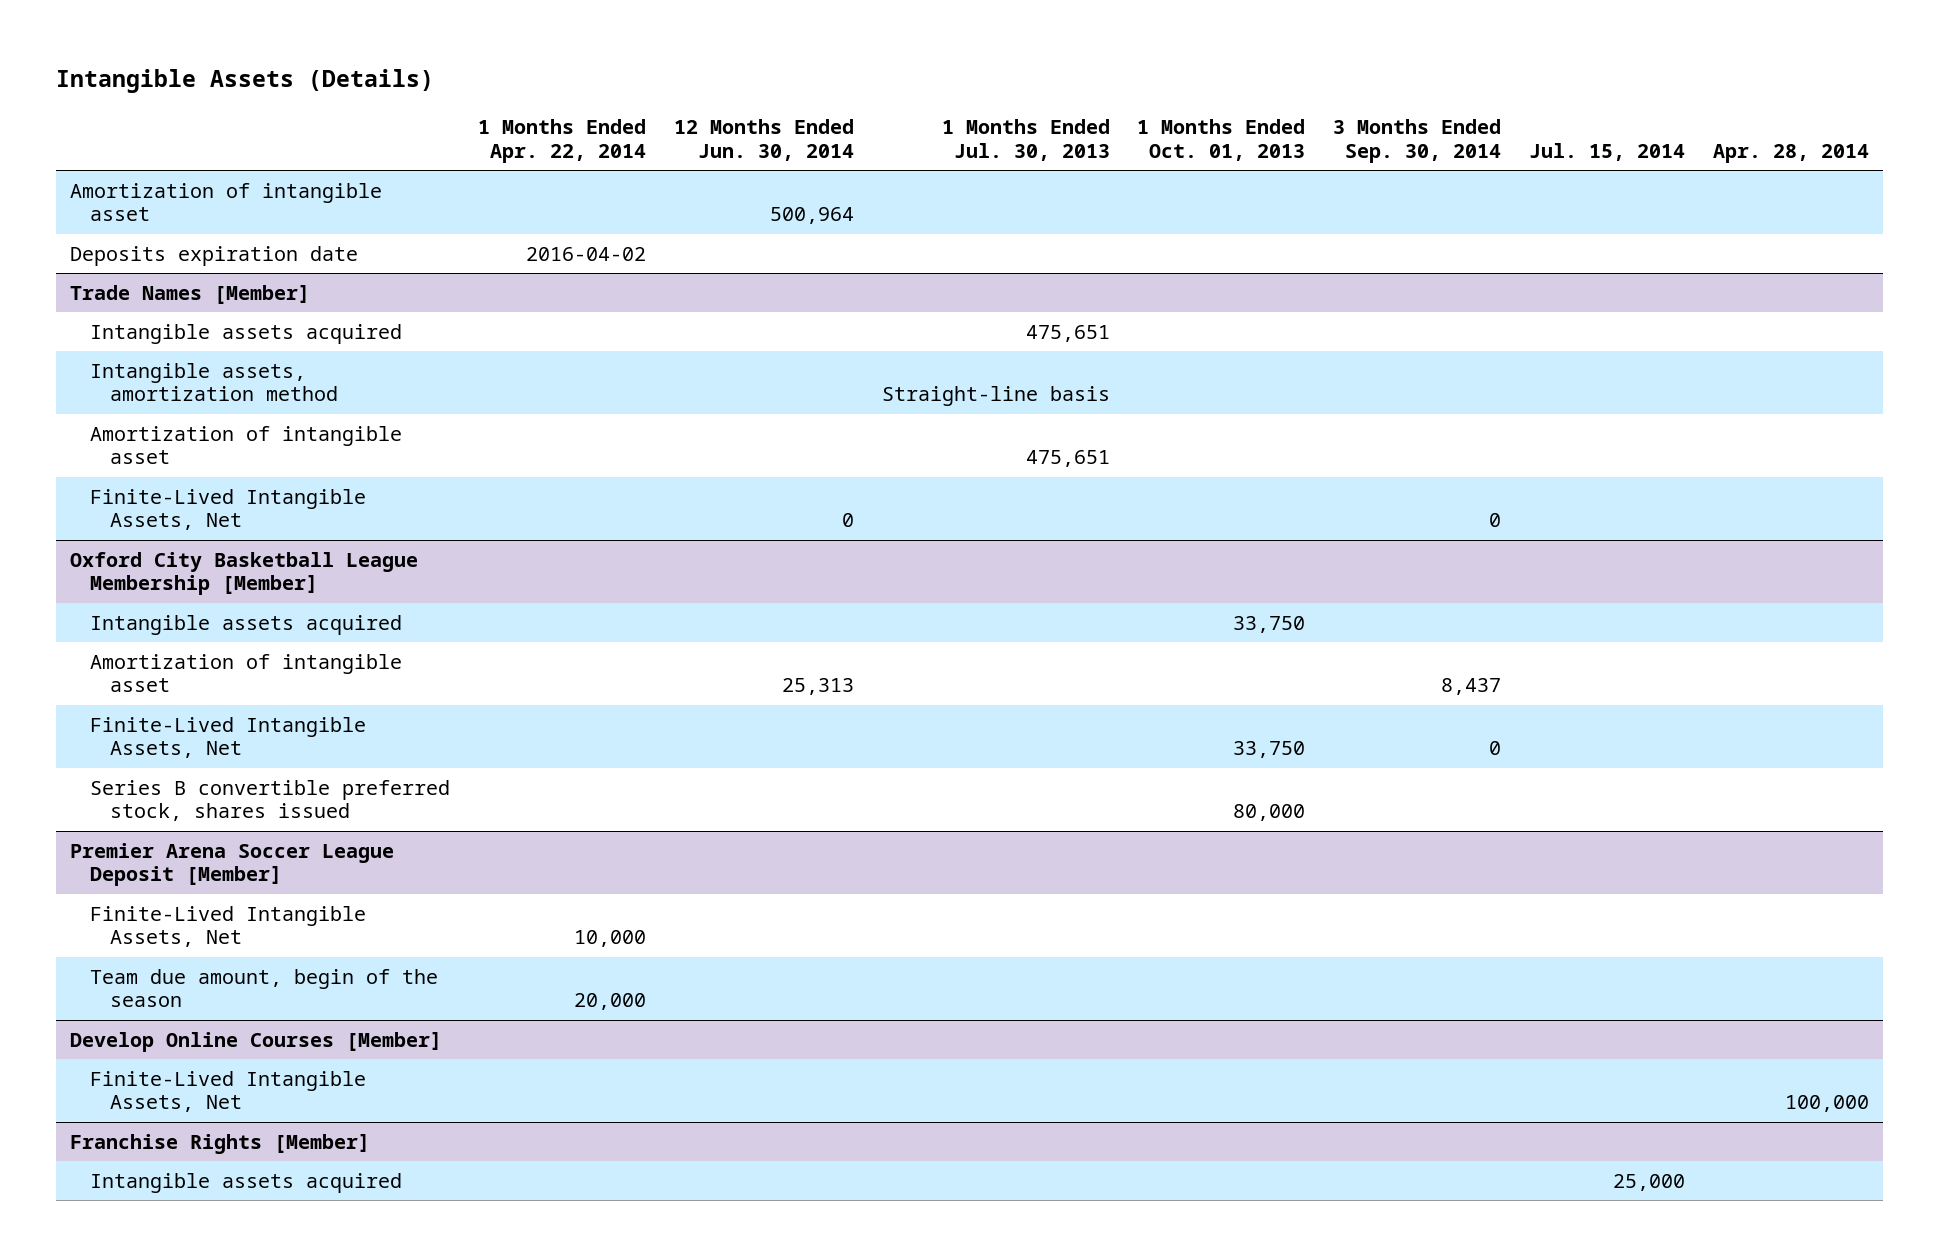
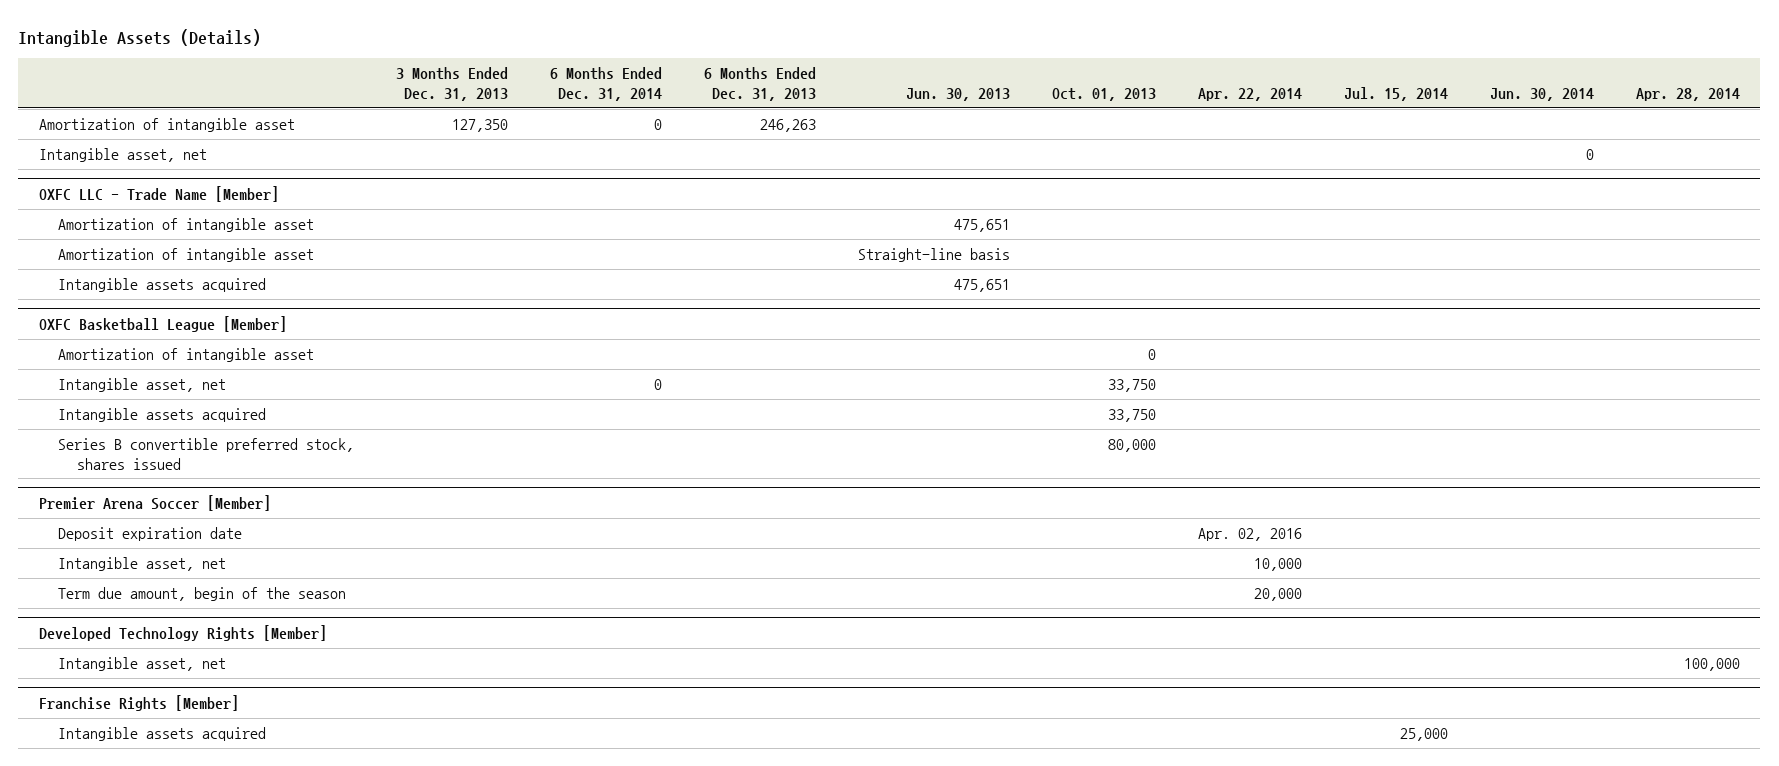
- | 1 Months Ended Apr. 22, 2014 | 12 Months Ended Jun. 30, 2014 | 1 Months Ended Jul. 30, 2013 | 1 Months Ended Oct. 01, 2013 | 3 Months Ended Sep. 30, 2014 | Jul. 15, 2014 | Apr. 28, 2014
+ | 3 Months Ended Dec. 31, 2013 | 6 Months Ended Dec. 31, 2014 | 6 Months Ended Dec. 31, 2013 | Jun. 30, 2013 | Oct. 01, 2013 | Apr. 22, 2014 | Jul. 15, 2014 | Jun. 30, 2014 | Apr. 28, 2014
- Deposits expiration date | 2016-04-02 | | | | | |
- Trade Names [Member]
- Intangible assets acquired | | | 475,651 | | | |
- Intangible assets, amortization method | | | Straight-line basis | | | |
- Amortization of intangible asset | | | 475,651 | | | |
- Finite-Lived Intangible Assets, Net | | 0 | | | 0 | |
- Oxford City Basketball League Membership [Member]
- Intangible assets acquired | | | | 33,750 | | |
- Amortization of intangible asset | | 25,313 | | | 8,437 | |
- Finite-Lived Intangible Assets, Net | | | | 33,750 | 0 | |
- Series B convertible preferred stock, shares issued | | | | 80,000 | | |
- Premier Arena Soccer League Deposit [Member]
- Finite-Lived Intangible Assets, Net | 10,000 | | | | | |
- Team due amount, begin of the season | 20,000 | | | | | |
- Develop Online Courses [Member]
- Finite-Lived Intangible Assets, Net | | | | | | | 100,000
+ Intangible asset, net | | | | | | | | 0 |
+ OXFC LLC - Trade Name [Member]
+ Amortization of intangible asset | | | | 475,651 | | | | |
+ Amortization of intangible asset | | | | Straight-line basis | | | | |
+ Intangible assets acquired | | | | 475,651 | | | | |
+ OXFC Basketball League [Member]
+ Amortization of intangible asset | | | | | 0 | | | |
+ Intangible asset, net | | 0 | | | 33,750 | | | |
+ Intangible assets acquired | | | | | 33,750 | | | |
+ Series B convertible preferred stock, shares issued | | | | | 80,000 | | | |
+ Premier Arena Soccer [Member]
+ Deposit expiration date | | | | | | Apr. 02, 2016 | | |
+ Intangible asset, net | | | | | | 10,000 | | |
+ Term due amount, begin of the season | | | | | | 20,000 | | |
+ Developed Technology Rights [Member]
+ Intangible asset, net | | | | | | | | | 100,000

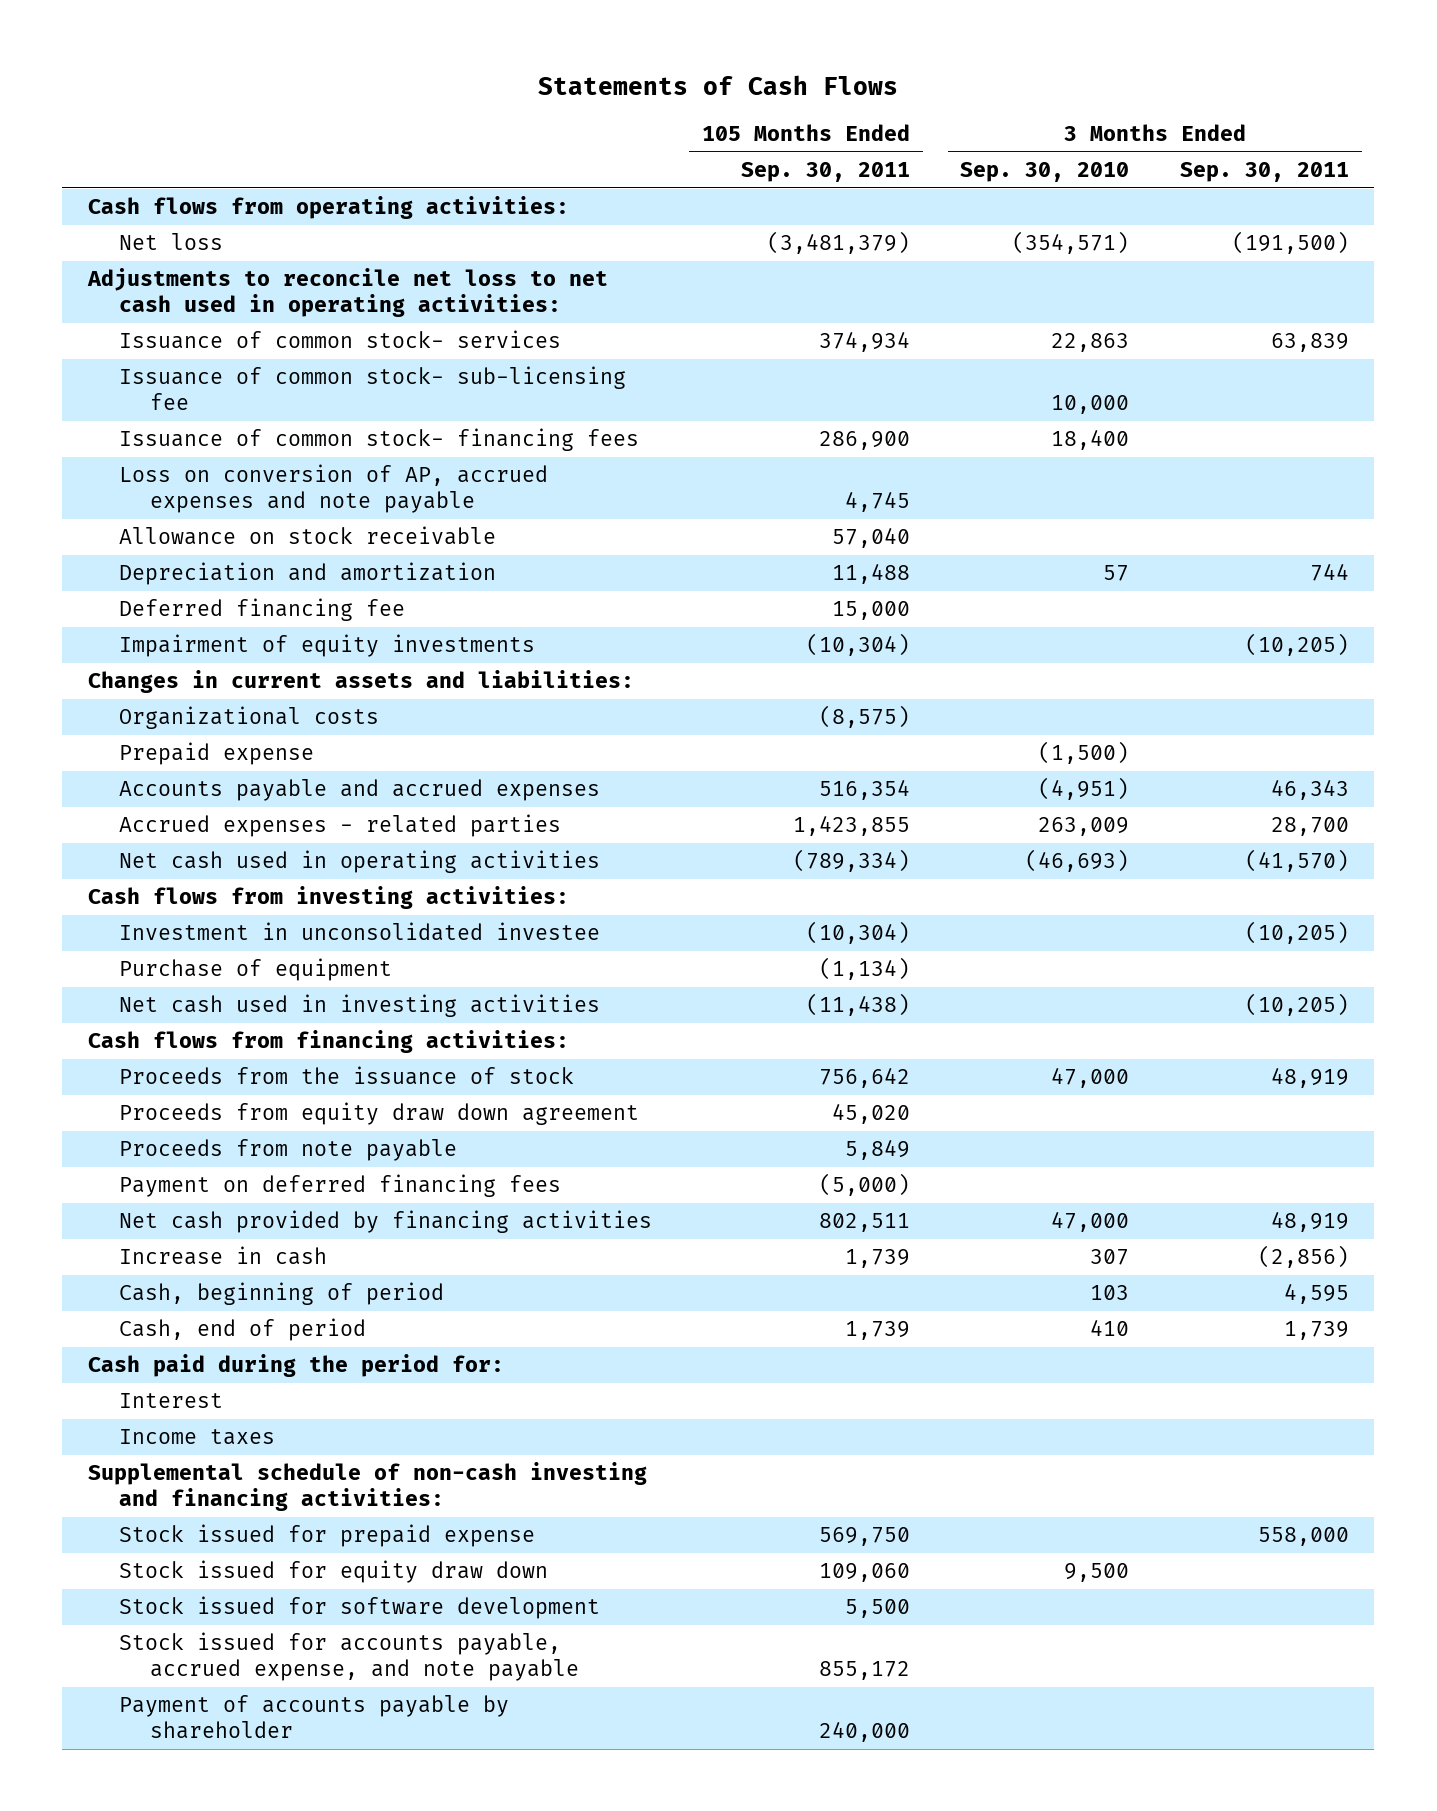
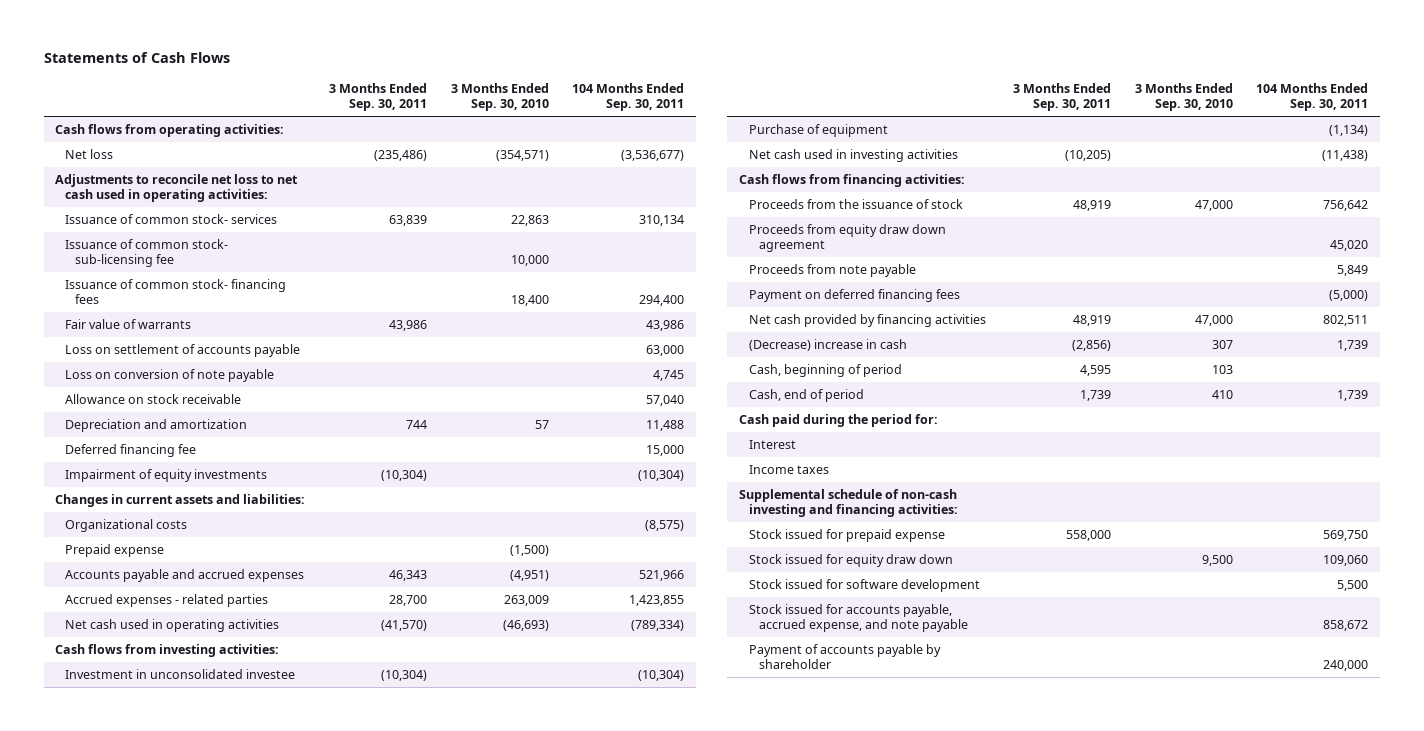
- | 105 Months Ended Sep. 30, 2011 | 3 Months Ended Sep. 30, 2010 | 3 Months Ended Sep. 30, 2011
+ | 3 Months Ended Sep. 30, 2011 | 3 Months Ended Sep. 30, 2010 | 104 Months Ended Sep. 30, 2011
- Net loss | (3,481,379) | (354,571) | (191,500)
+ Net loss | (235,486) | (354,571) | (3,536,677)
- Loss on conversion of AP, accrued expenses and note payable | 4,745 | |
+ Fair value of warrants | 43,986 | | 43,986
+ Loss on settlement of accounts payable | | | 63,000
+ Loss on conversion of note payable | | | 4,745
- Impairment of equity investments | (10,304) | | (10,205)
+ Impairment of equity investments | (10,304) | | (10,304)
- Investment in unconsolidated investee | (10,304) | | (10,205)
+ Investment in unconsolidated investee | (10,304) | | (10,304)
- Increase in cash | 1,739 | 307 | (2,856)
+ (Decrease) increase in cash | (2,856) | 307 | 1,739

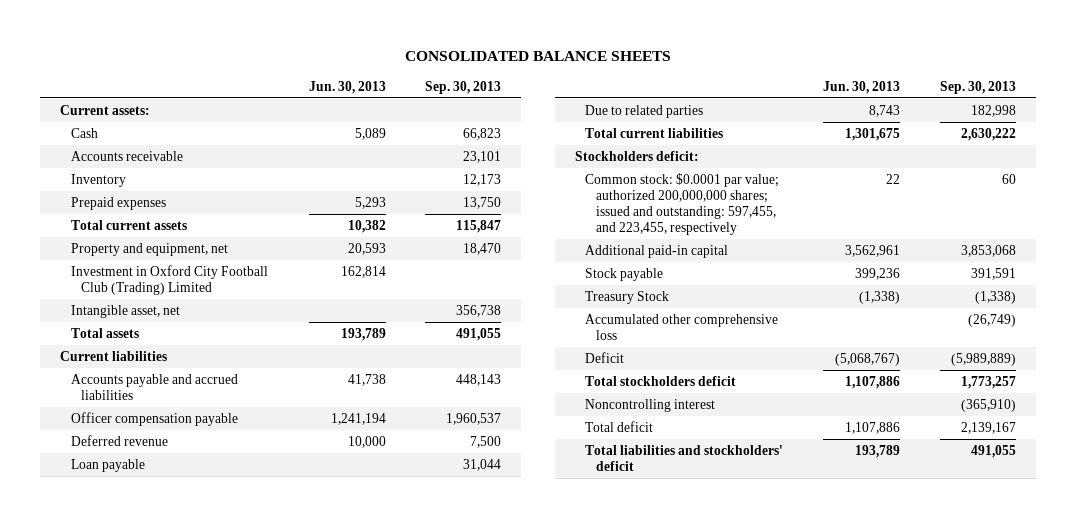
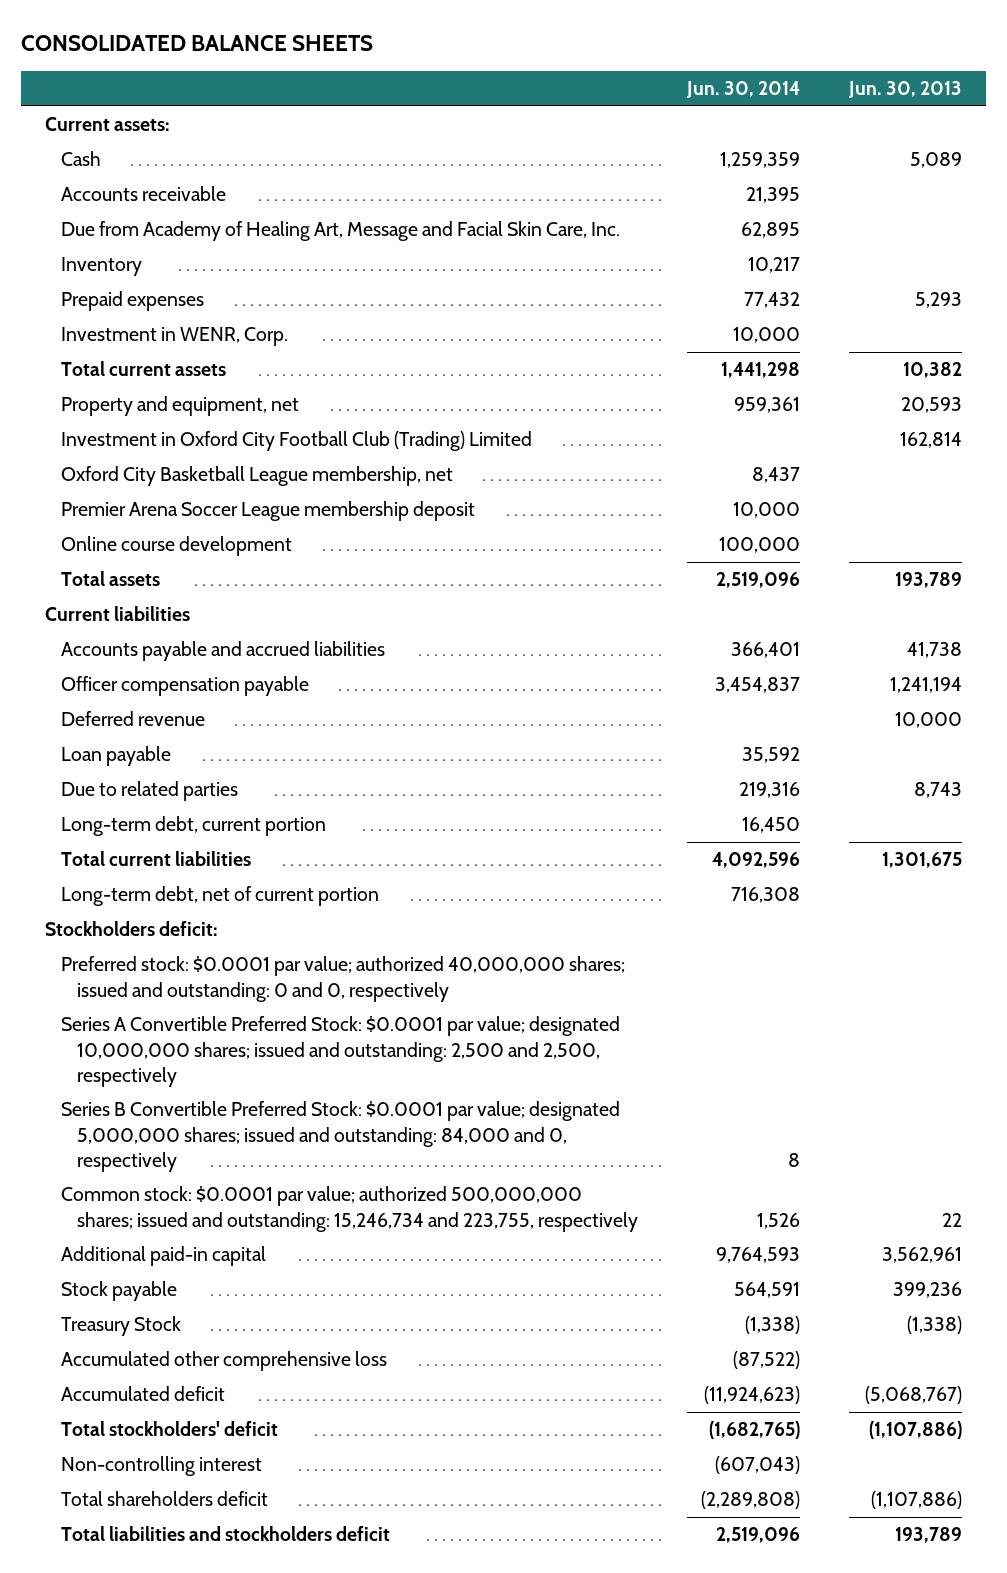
- | Jun. 30, 2013 | Sep. 30, 2013
+ | Jun. 30, 2014 | Jun. 30, 2013
+ Due from Academy of Healing Art, Message and Facial Skin Care, Inc. | 62,895 |
+ Investment in WENR, Corp. | 10,000 |
- Intangible asset, net | | 356,738
+ Oxford City Basketball League membership, net | 8,437 |
+ Premier Arena Soccer League membership deposit | 10,000 |
+ Online course development | 100,000 |
+ Long-term debt, current portion | 16,450 |
+ Long-term debt, net of current portion | 716,308 |
- Common stock: $0.0001 par value; authorized 200,000,000 shares; issued and outstanding: 597,455, and 223,455, respectively | 22 | 60
+ Preferred stock: $0.0001 par value; authorized 40,000,000 shares; issued and outstanding: 0 and 0, respectively
+ Series A Convertible Preferred Stock: $0.0001 par value; designated 10,000,000 shares; issued and outstanding: 2,500 and 2,500, respectively
+ Series B Convertible Preferred Stock: $0.0001 par value; designated 5,000,000 shares; issued and outstanding: 84,000 and 0, respectively | 8 |
+ Common stock: $0.0001 par value; authorized 500,000,000 shares; issued and outstanding: 15,246,734 and 223,755, respectively | 1,526 | 22
- Deficit | (5,068,767) | (5,989,889)
- Total stockholders deficit | 1,107,886 | 1,773,257
- Noncontrolling interest | | (365,910)
- Total deficit | 1,107,886 | 2,139,167
- Total liabilities and stockholders' deficit | 193,789 | 491,055
+ Accumulated deficit | (11,924,623) | (5,068,767)
+ Total stockholders' deficit | (1,682,765) | (1,107,886)
+ Non-controlling interest | (607,043) |
+ Total shareholders deficit | (2,289,808) | (1,107,886)
+ Total liabilities and stockholders deficit | 2,519,096 | 193,789

